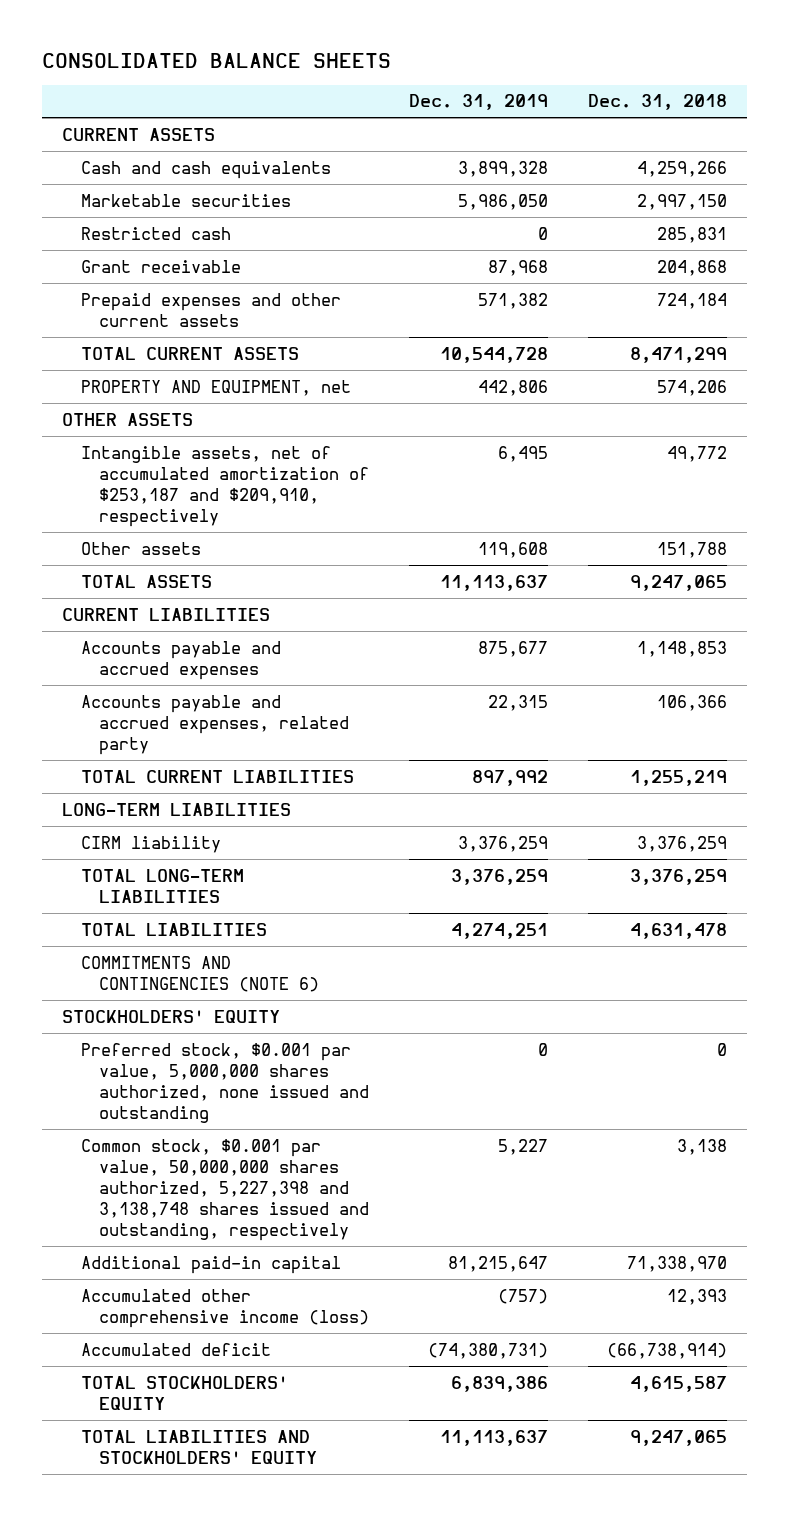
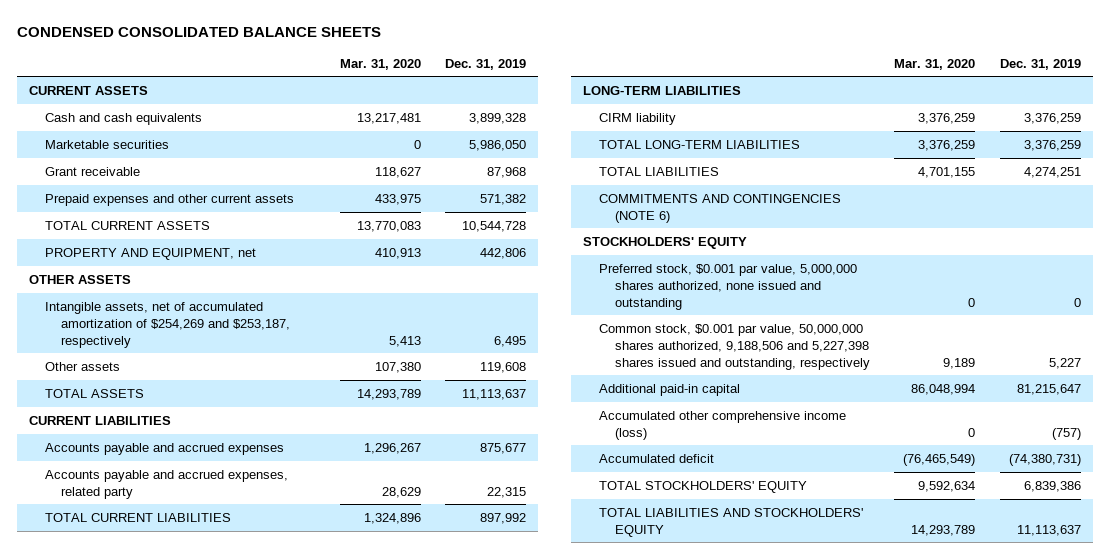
- CONSOLIDATED BALANCE SHEETS
+ CONDENSED CONSOLIDATED BALANCE SHEETS
- | Dec. 31, 2019 | Dec. 31, 2018
+ | Mar. 31, 2020 | Dec. 31, 2019
- Restricted cash | 0 | 285,831
- Intangible assets, net of accumulated amortization of $253,187 and $209,910, respectively | 6,495 | 49,772
+ Intangible assets, net of accumulated amortization of $254,269 and $253,187, respectively | 5,413 | 6,495
- Common stock, $0.001 par value, 50,000,000 shares authorized, 5,227,398 and 3,138,748 shares issued and outstanding, respectively | 5,227 | 3,138
+ Common stock, $0.001 par value, 50,000,000 shares authorized, 9,188,506 and 5,227,398 shares issued and outstanding, respectively | 9,189 | 5,227

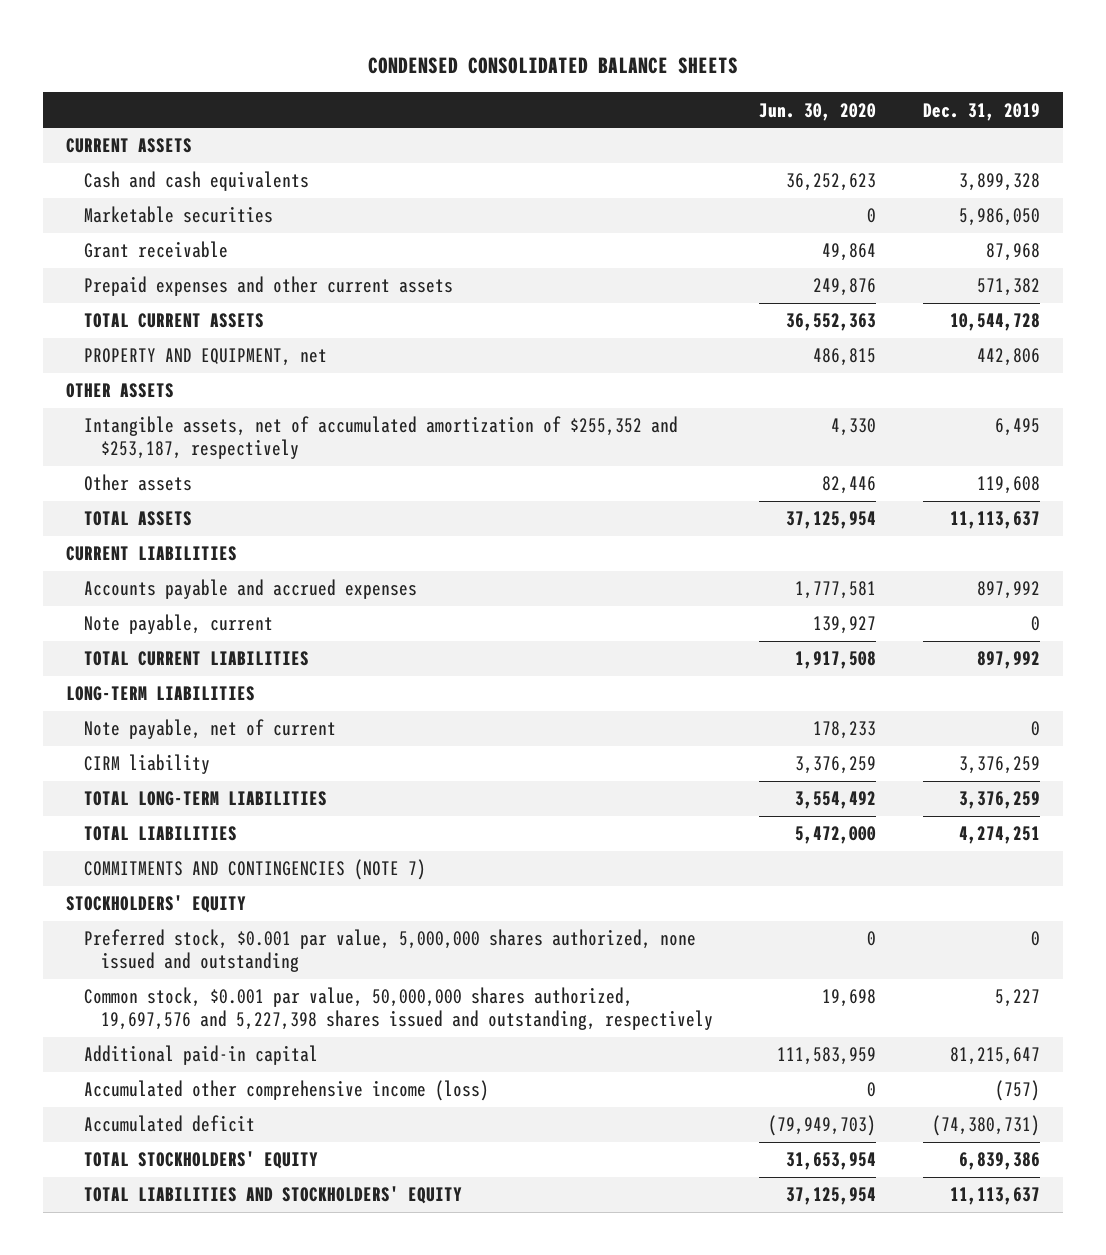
- | Mar. 31, 2020 | Dec. 31, 2019
+ | Jun. 30, 2020 | Dec. 31, 2019
- Intangible assets, net of accumulated amortization of $254,269 and $253,187, respectively | 5,413 | 6,495
+ Intangible assets, net of accumulated amortization of $255,352 and $253,187, respectively | 4,330 | 6,495
- Accounts payable and accrued expenses | 1,296,267 | 875,677
- Accounts payable and accrued expenses, related party | 28,629 | 22,315
+ Accounts payable and accrued expenses | 1,777,581 | 897,992
+ Note payable, current | 139,927 | 0
+ Note payable, net of current | 178,233 | 0
- COMMITMENTS AND CONTINGENCIES (NOTE 6)
+ COMMITMENTS AND CONTINGENCIES (NOTE 7)
- Common stock, $0.001 par value, 50,000,000 shares authorized, 9,188,506 and 5,227,398 shares issued and outstanding, respectively | 9,189 | 5,227
+ Common stock, $0.001 par value, 50,000,000 shares authorized, 19,697,576 and 5,227,398 shares issued and outstanding, respectively | 19,698 | 5,227

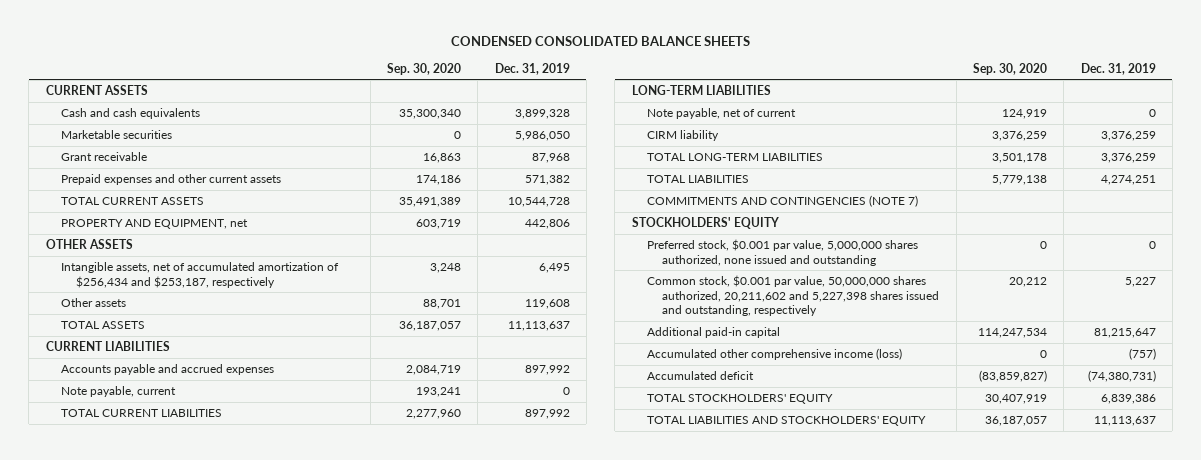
- | Jun. 30, 2020 | Dec. 31, 2019
+ | Sep. 30, 2020 | Dec. 31, 2019
- Intangible assets, net of accumulated amortization of $255,352 and $253,187, respectively | 4,330 | 6,495
+ Intangible assets, net of accumulated amortization of $256,434 and $253,187, respectively | 3,248 | 6,495
- Common stock, $0.001 par value, 50,000,000 shares authorized, 19,697,576 and 5,227,398 shares issued and outstanding, respectively | 19,698 | 5,227
+ Common stock, $0.001 par value, 50,000,000 shares authorized, 20,211,602 and 5,227,398 shares issued and outstanding, respectively | 20,212 | 5,227

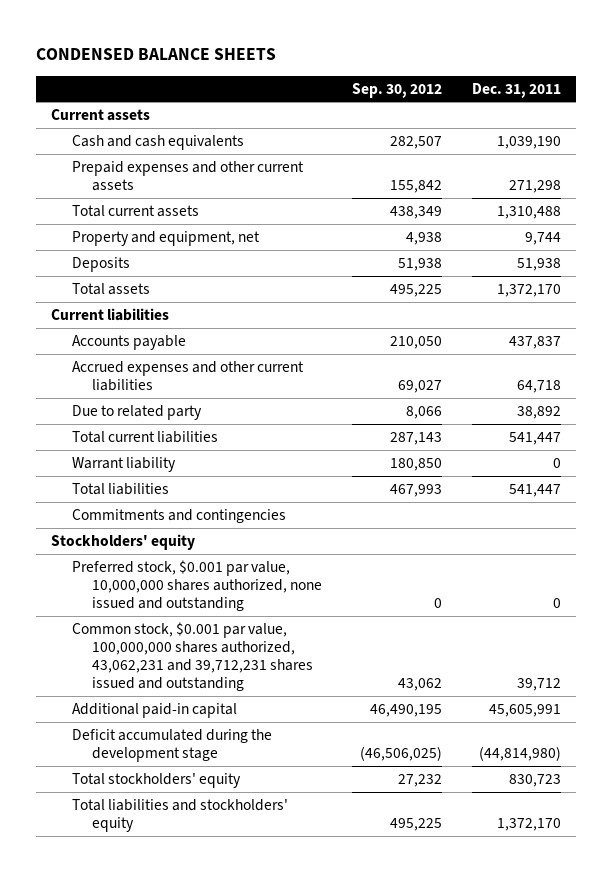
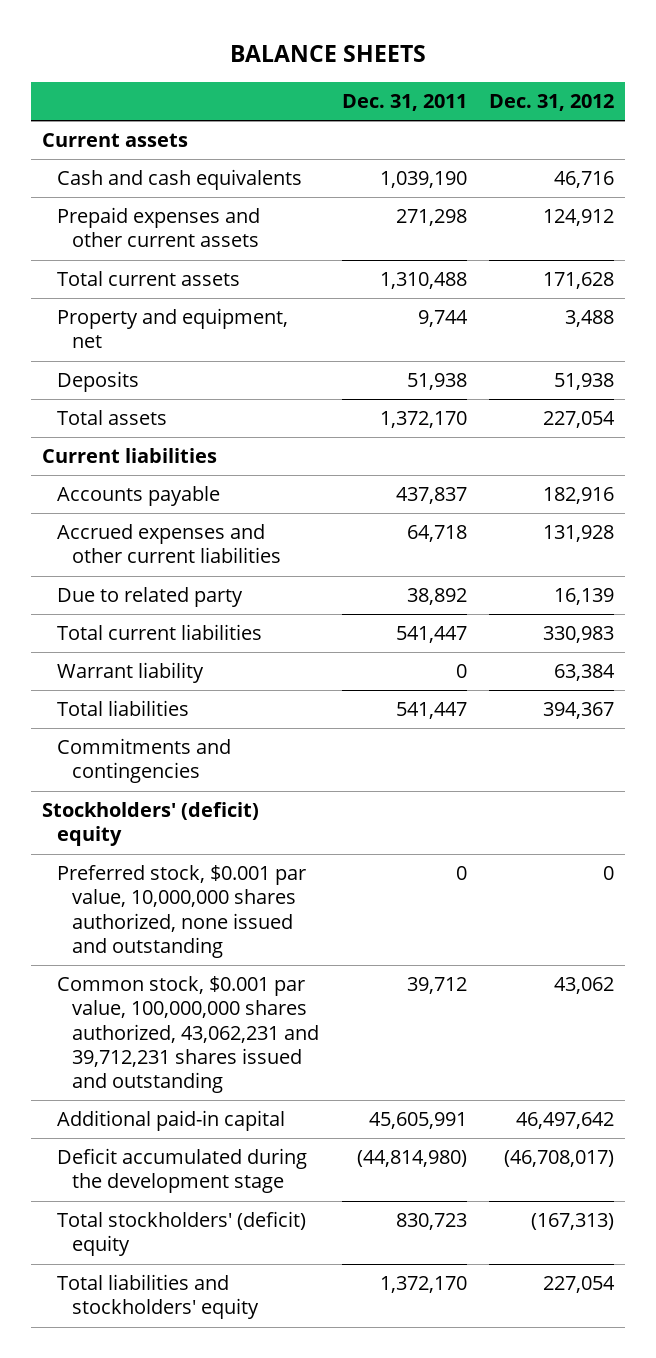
- CONDENSED BALANCE SHEETS
+ BALANCE SHEETS
- | Sep. 30, 2012 | Dec. 31, 2011
+ | Dec. 31, 2011 | Dec. 31, 2012
- Stockholders' equity
+ Stockholders' (deficit) equity
- Total stockholders' equity | 27,232 | 830,723
+ Total stockholders' (deficit) equity | 830,723 | (167,313)

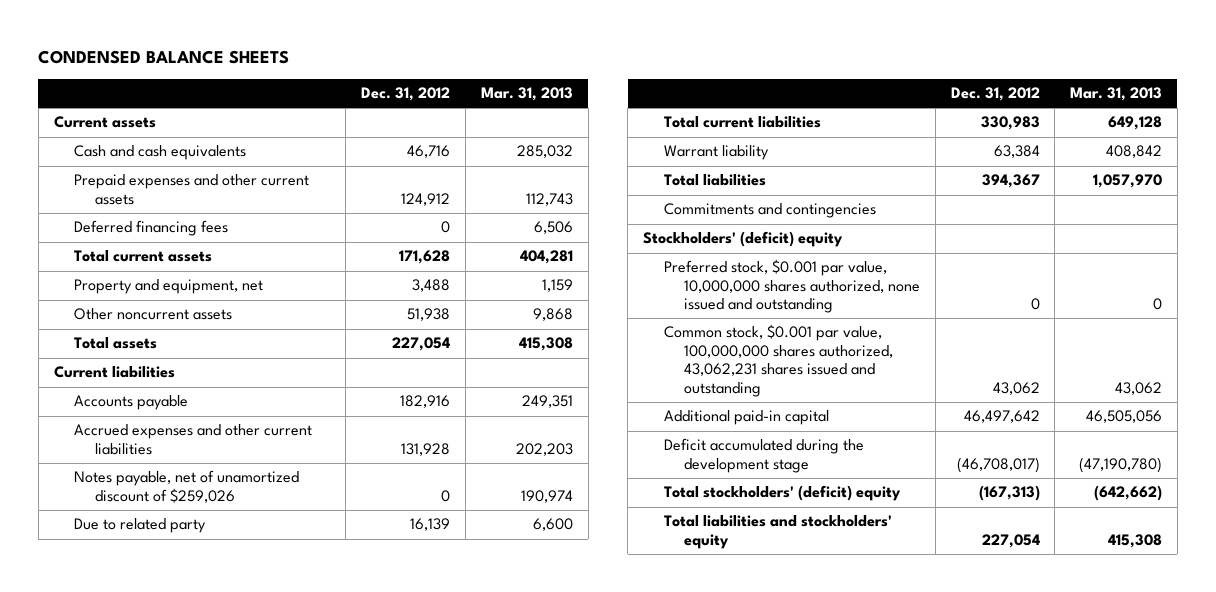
- BALANCE SHEETS
+ CONDENSED BALANCE SHEETS
- | Dec. 31, 2011 | Dec. 31, 2012
+ | Dec. 31, 2012 | Mar. 31, 2013
+ Deferred financing fees | 0 | 6,506
- Deposits | 51,938 | 51,938
+ Other noncurrent assets | 51,938 | 9,868
+ Notes payable, net of unamortized discount of $259,026 | 0 | 190,974
- Common stock, $0.001 par value, 100,000,000 shares authorized, 43,062,231 and 39,712,231 shares issued and outstanding | 39,712 | 43,062
+ Common stock, $0.001 par value, 100,000,000 shares authorized, 43,062,231 shares issued and outstanding | 43,062 | 43,062

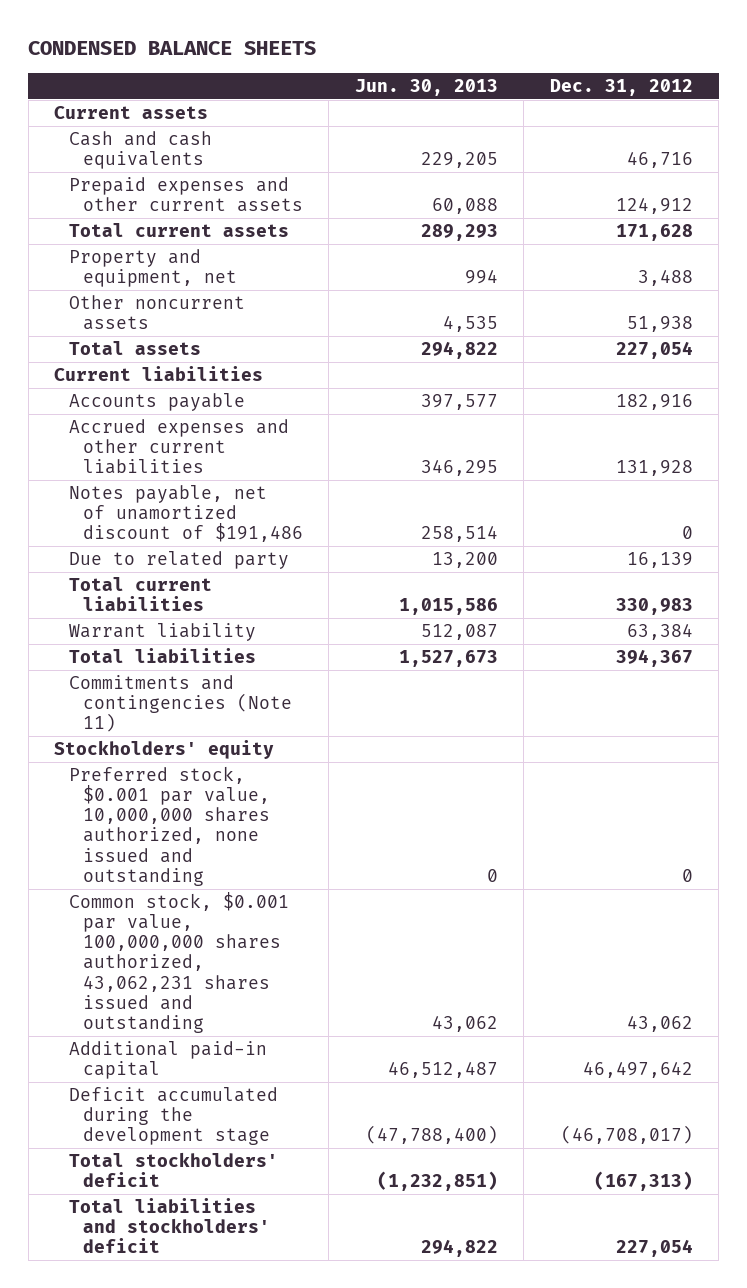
- | Dec. 31, 2012 | Mar. 31, 2013
+ | Jun. 30, 2013 | Dec. 31, 2012
- Deferred financing fees | 0 | 6,506
- Notes payable, net of unamortized discount of $259,026 | 0 | 190,974
+ Notes payable, net of unamortized discount of $191,486 | 258,514 | 0
- Commitments and contingencies
- Stockholders' (deficit) equity
+ Commitments and contingencies (Note 11)
+ Stockholders' equity
- Total stockholders' (deficit) equity | (167,313) | (642,662)
- Total liabilities and stockholders' equity | 227,054 | 415,308
+ Total stockholders' deficit | (1,232,851) | (167,313)
+ Total liabilities and stockholders' deficit | 294,822 | 227,054

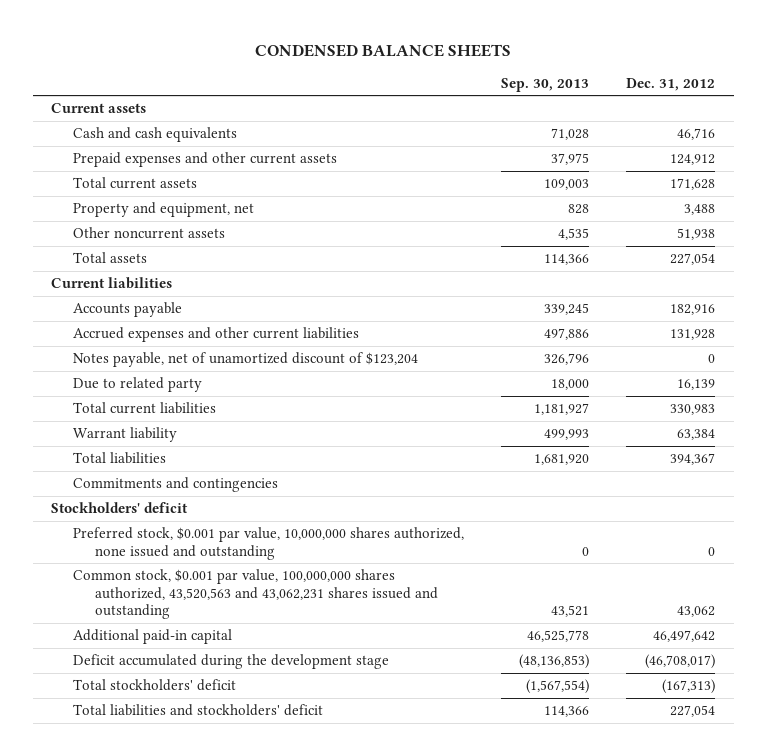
- | Jun. 30, 2013 | Dec. 31, 2012
+ | Sep. 30, 2013 | Dec. 31, 2012
- Notes payable, net of unamortized discount of $191,486 | 258,514 | 0
+ Notes payable, net of unamortized discount of $123,204 | 326,796 | 0
- Commitments and contingencies (Note 11)
- Stockholders' equity
+ Commitments and contingencies
+ Stockholders' deficit
- Common stock, $0.001 par value, 100,000,000 shares authorized, 43,062,231 shares issued and outstanding | 43,062 | 43,062
+ Common stock, $0.001 par value, 100,000,000 shares authorized, 43,520,563 and 43,062,231 shares issued and outstanding | 43,521 | 43,062

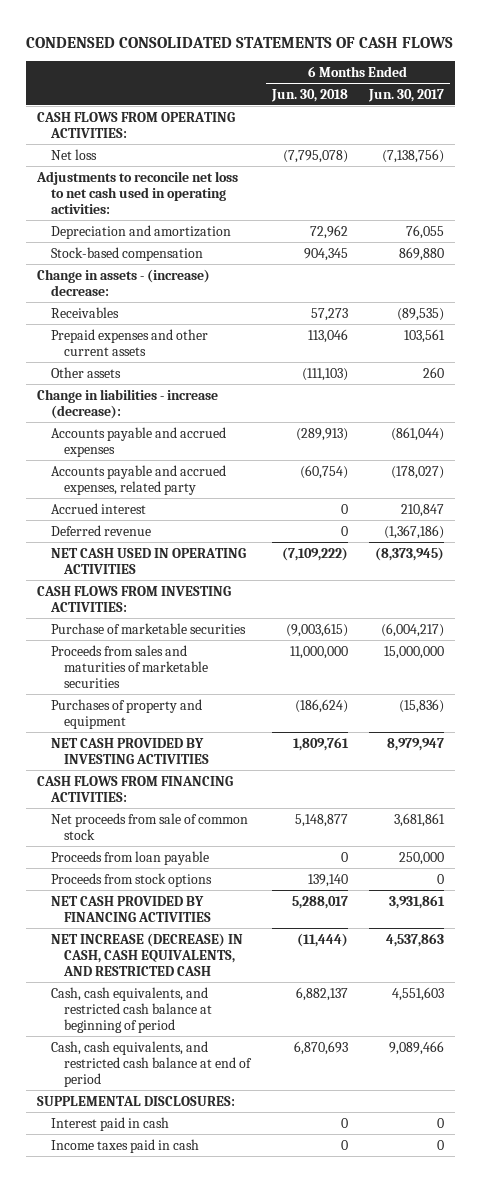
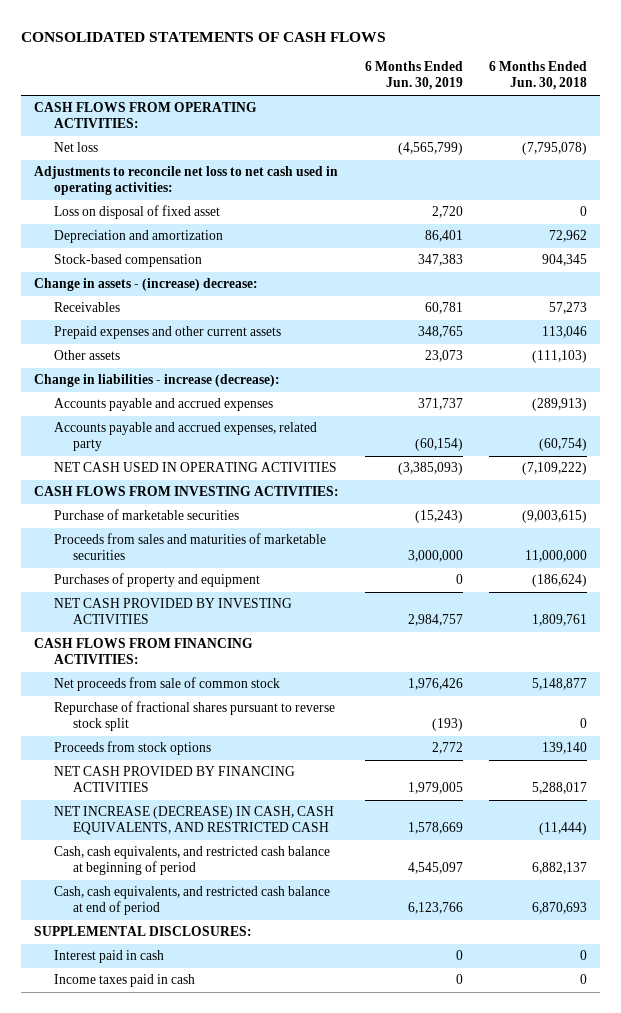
- CONDENSED CONSOLIDATED STATEMENTS OF CASH FLOWS
+ CONSOLIDATED STATEMENTS OF CASH FLOWS
- | 6 Months Ended Jun. 30, 2018 | 6 Months Ended Jun. 30, 2017
+ | 6 Months Ended Jun. 30, 2019 | 6 Months Ended Jun. 30, 2018
+ Loss on disposal of fixed asset | 2,720 | 0
- Accrued interest | 0 | 210,847
- Deferred revenue | 0 | (1,367,186)
- Proceeds from loan payable | 0 | 250,000
+ Repurchase of fractional shares pursuant to reverse stock split | (193) | 0

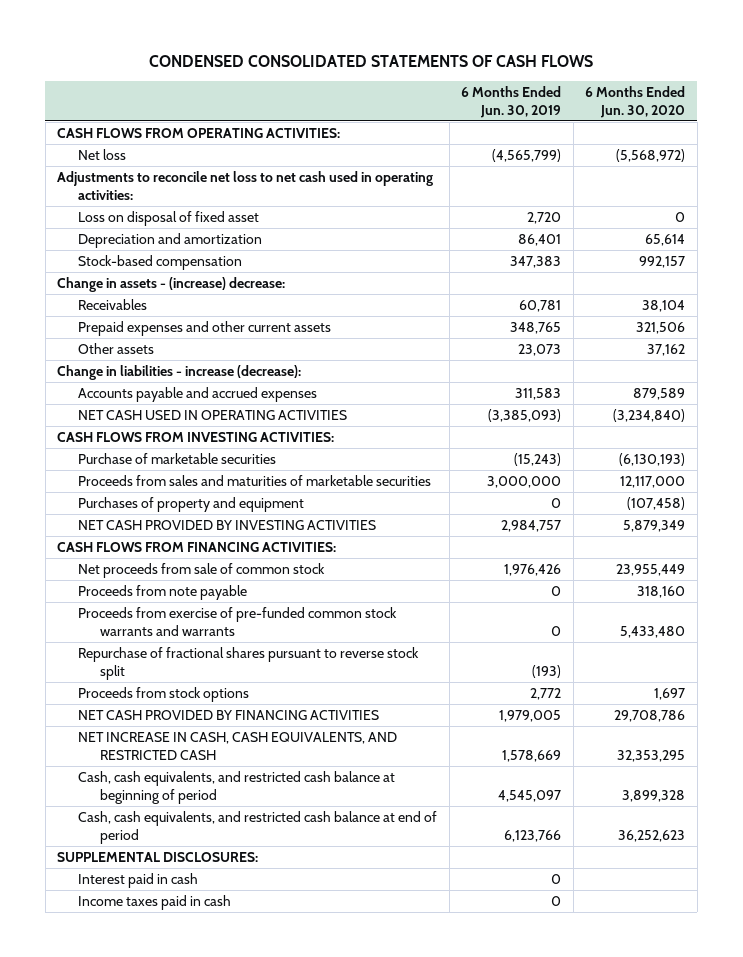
- CONSOLIDATED STATEMENTS OF CASH FLOWS
+ CONDENSED CONSOLIDATED STATEMENTS OF CASH FLOWS
- | 6 Months Ended Jun. 30, 2019 | 6 Months Ended Jun. 30, 2018
+ | 6 Months Ended Jun. 30, 2019 | 6 Months Ended Jun. 30, 2020
- Accounts payable and accrued expenses | 371,737 | (289,913)
- Accounts payable and accrued expenses, related party | (60,154) | (60,754)
+ Accounts payable and accrued expenses | 311,583 | 879,589
+ Proceeds from note payable | 0 | 318,160
+ Proceeds from exercise of pre-funded common stock warrants and warrants | 0 | 5,433,480
- NET INCREASE (DECREASE) IN CASH, CASH EQUIVALENTS, AND RESTRICTED CASH | 1,578,669 | (11,444)
+ NET INCREASE IN CASH, CASH EQUIVALENTS, AND RESTRICTED CASH | 1,578,669 | 32,353,295

